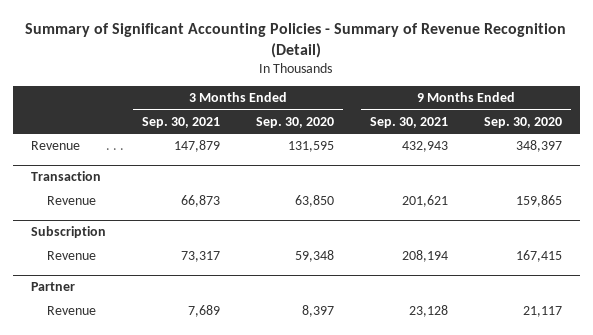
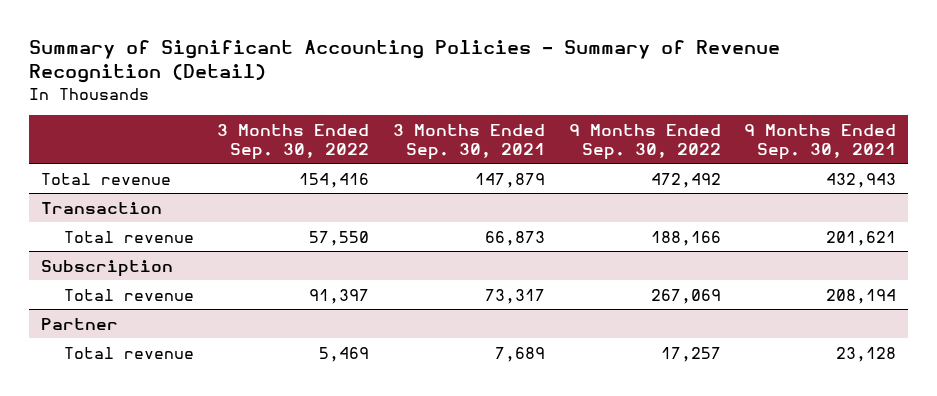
- | 3 Months Ended Sep. 30, 2021 | 3 Months Ended Sep. 30, 2020 | 9 Months Ended Sep. 30, 2021 | 9 Months Ended Sep. 30, 2020
+ | 3 Months Ended Sep. 30, 2022 | 3 Months Ended Sep. 30, 2021 | 9 Months Ended Sep. 30, 2022 | 9 Months Ended Sep. 30, 2021
- Revenue | 147,879 | 131,595 | 432,943 | 348,397
+ Total revenue | 154,416 | 147,879 | 472,492 | 432,943
@ Transaction
- Revenue | 66,873 | 63,850 | 201,621 | 159,865
+ Total revenue | 57,550 | 66,873 | 188,166 | 201,621
@ Subscription
- Revenue | 73,317 | 59,348 | 208,194 | 167,415
+ Total revenue | 91,397 | 73,317 | 267,069 | 208,194
@ Partner
- Revenue | 7,689 | 8,397 | 23,128 | 21,117
+ Total revenue | 5,469 | 7,689 | 17,257 | 23,128

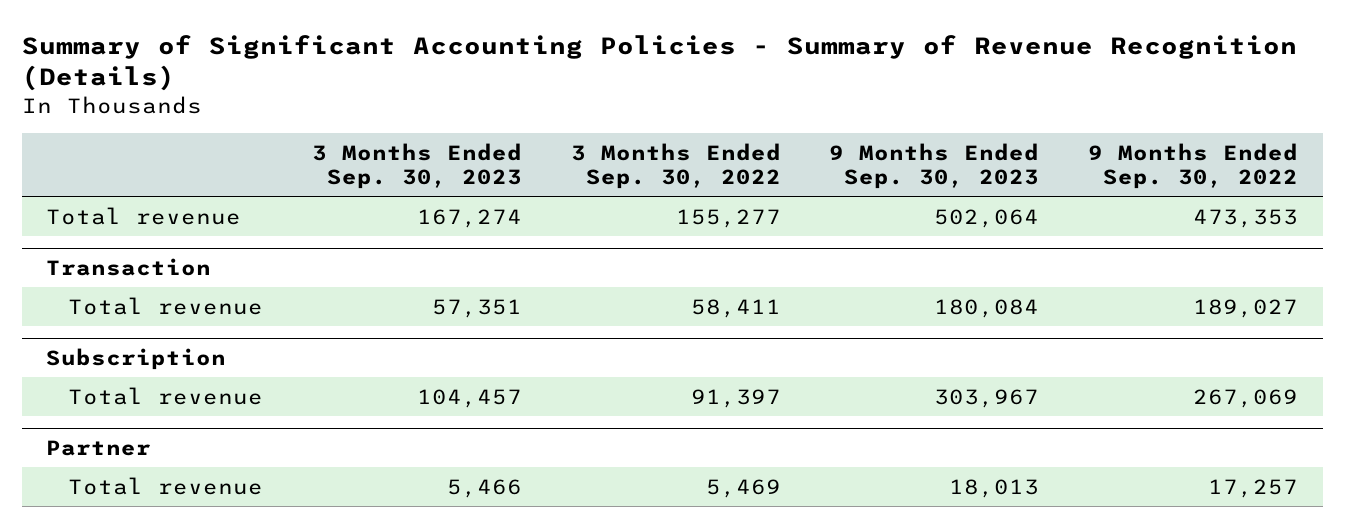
- Summary of Significant Accounting Policies - Summary of Revenue Recognition (Detail)
+ Summary of Significant Accounting Policies - Summary of Revenue Recognition (Details)
- | 3 Months Ended Sep. 30, 2022 | 3 Months Ended Sep. 30, 2021 | 9 Months Ended Sep. 30, 2022 | 9 Months Ended Sep. 30, 2021
+ | 3 Months Ended Sep. 30, 2023 | 3 Months Ended Sep. 30, 2022 | 9 Months Ended Sep. 30, 2023 | 9 Months Ended Sep. 30, 2022
- Total revenue | 154,416 | 147,879 | 472,492 | 432,943
+ Total revenue | 167,274 | 155,277 | 502,064 | 473,353
@ Transaction
- Total revenue | 57,550 | 66,873 | 188,166 | 201,621
+ Total revenue | 57,351 | 58,411 | 180,084 | 189,027

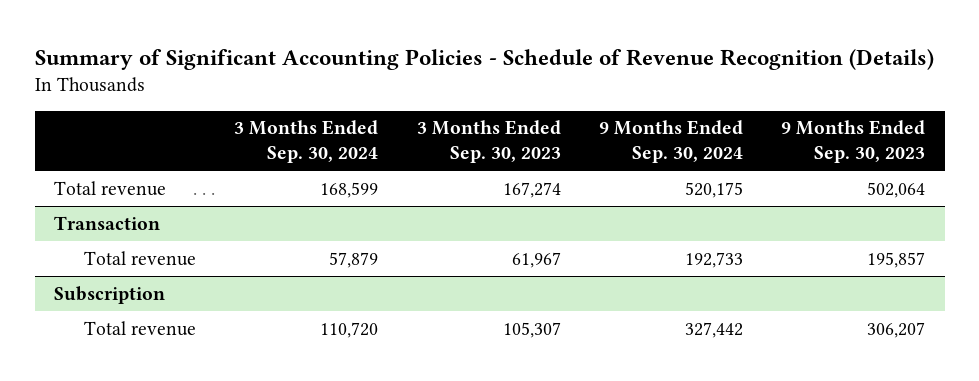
- Summary of Significant Accounting Policies - Summary of Revenue Recognition (Details)
+ Summary of Significant Accounting Policies - Schedule of Revenue Recognition (Details)
- | 3 Months Ended Sep. 30, 2023 | 3 Months Ended Sep. 30, 2022 | 9 Months Ended Sep. 30, 2023 | 9 Months Ended Sep. 30, 2022
+ | 3 Months Ended Sep. 30, 2024 | 3 Months Ended Sep. 30, 2023 | 9 Months Ended Sep. 30, 2024 | 9 Months Ended Sep. 30, 2023
@ Transaction
- Total revenue | 57,351 | 58,411 | 180,084 | 189,027
+ Total revenue | 57,879 | 61,967 | 192,733 | 195,857
@ Subscription
- Total revenue | 104,457 | 91,397 | 303,967 | 267,069
- Partner
- Total revenue | 5,466 | 5,469 | 18,013 | 17,257
@ Subscription
+ Total revenue | 110,720 | 105,307 | 327,442 | 306,207

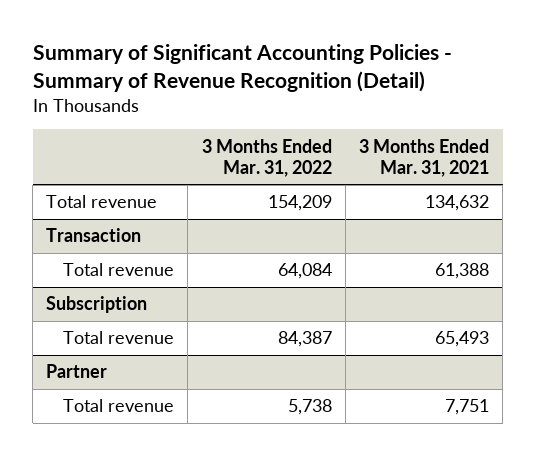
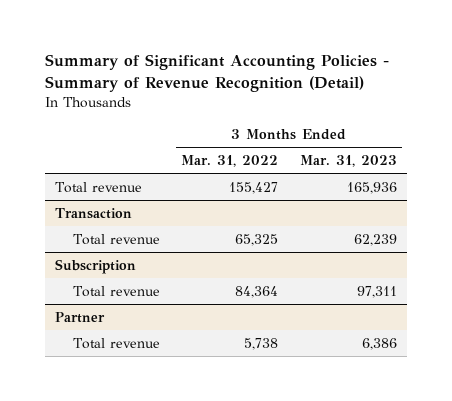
- | 3 Months Ended Mar. 31, 2022 | 3 Months Ended Mar. 31, 2021
+ | 3 Months Ended Mar. 31, 2022 | 3 Months Ended Mar. 31, 2023
- Total revenue | 154,209 | 134,632
+ Total revenue | 155,427 | 165,936
@ Transaction
- Total revenue | 64,084 | 61,388
+ Total revenue | 65,325 | 62,239
@ Subscription
- Total revenue | 84,387 | 65,493
+ Total revenue | 84,364 | 97,311

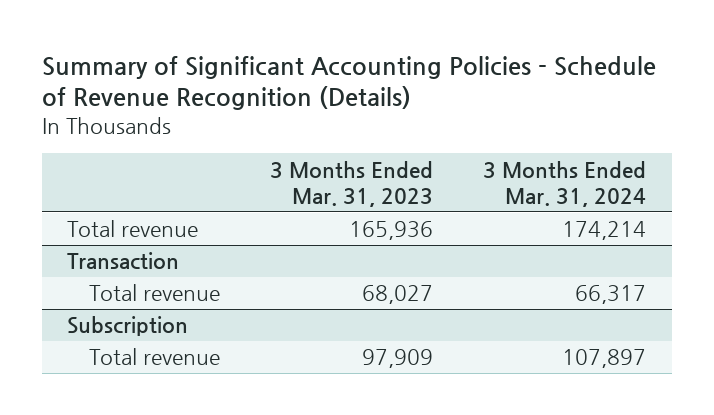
- Summary of Significant Accounting Policies - Summary of Revenue Recognition (Detail)
+ Summary of Significant Accounting Policies - Schedule of Revenue Recognition (Details)
- | 3 Months Ended Mar. 31, 2022 | 3 Months Ended Mar. 31, 2023
+ | 3 Months Ended Mar. 31, 2023 | 3 Months Ended Mar. 31, 2024
@ Transaction
- Total revenue | 65,325 | 62,239
+ Total revenue | 68,027 | 66,317
@ Subscription
- Total revenue | 84,364 | 97,311
- Partner
- Total revenue | 5,738 | 6,386
@ Subscription
+ Total revenue | 97,909 | 107,897

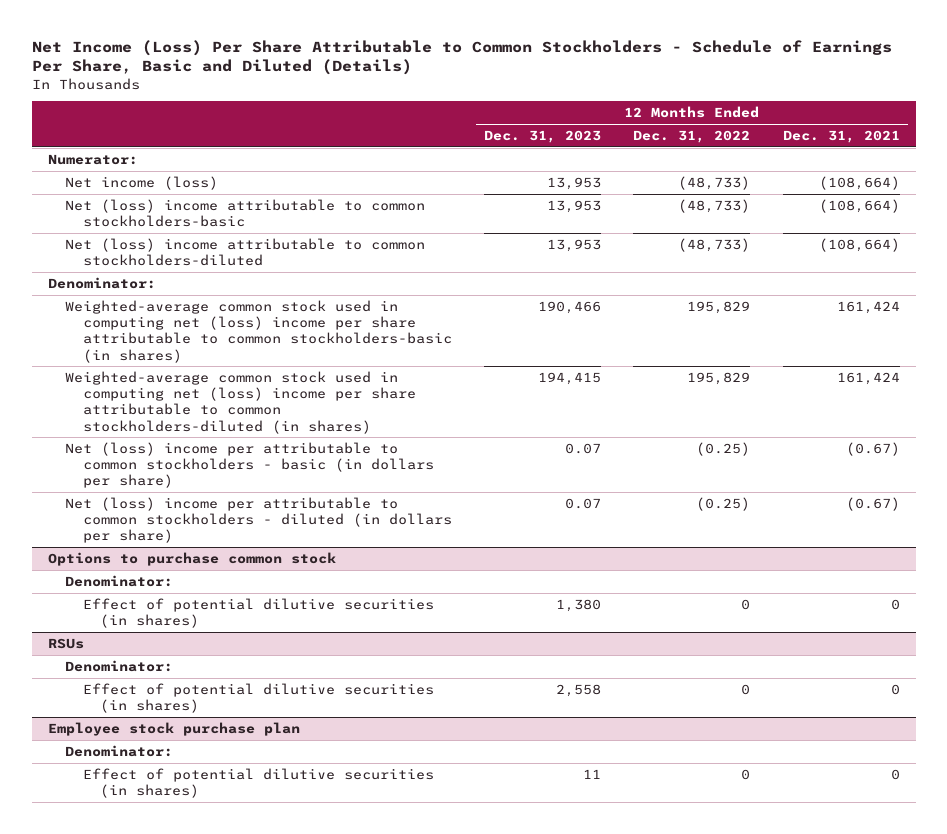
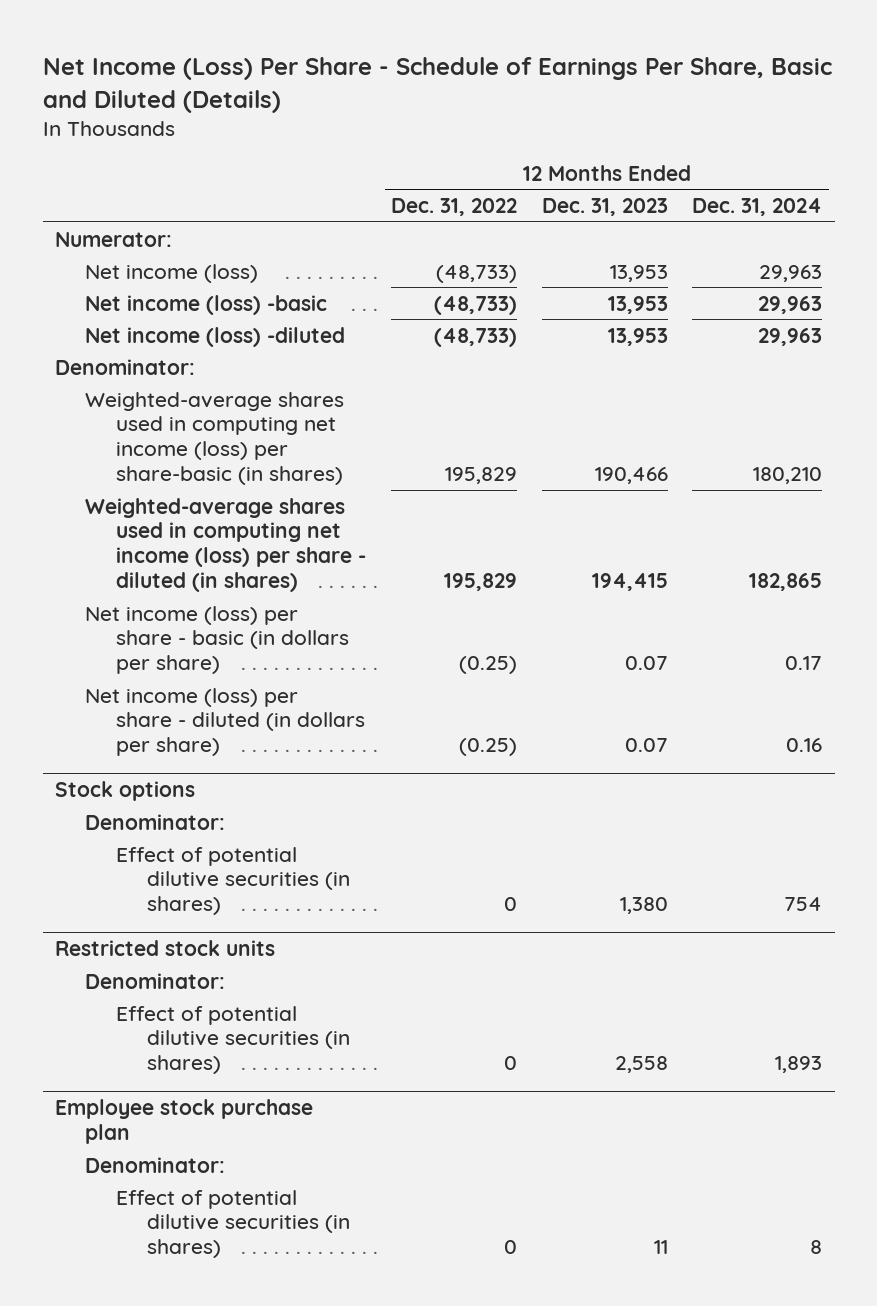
- Net Income (Loss) Per Share Attributable to Common Stockholders - Schedule of Earnings Per Share, Basic and Diluted (Details)
+ Net Income (Loss) Per Share - Schedule of Earnings Per Share, Basic and Diluted (Details)
- | 12 Months Ended Dec. 31, 2023 | 12 Months Ended Dec. 31, 2022 | 12 Months Ended Dec. 31, 2021
+ | 12 Months Ended Dec. 31, 2022 | 12 Months Ended Dec. 31, 2023 | 12 Months Ended Dec. 31, 2024
- Net (loss) income attributable to common stockholders-basic | 13,953 | (48,733) | (108,664)
- Net (loss) income attributable to common stockholders-diluted | 13,953 | (48,733) | (108,664)
+ Net income (loss) -basic | (48,733) | 13,953 | 29,963
+ Net income (loss) -diluted | (48,733) | 13,953 | 29,963
- Weighted-average common stock used in computing net (loss) income per share attributable to common stockholders-basic (in shares) | 190,466 | 195,829 | 161,424
- Weighted-average common stock used in computing net (loss) income per share attributable to common stockholders-diluted (in shares) | 194,415 | 195,829 | 161,424
- Net (loss) income per attributable to common stockholders - basic (in dollars per share) | 0.07 | (0.25) | (0.67)
- Net (loss) income per attributable to common stockholders - diluted (in dollars per share) | 0.07 | (0.25) | (0.67)
- Options to purchase common stock
+ Weighted-average shares used in computing net income (loss) per share-basic (in shares) | 195,829 | 190,466 | 180,210
+ Weighted-average shares used in computing net income (loss) per share - diluted (in shares) | 195,829 | 194,415 | 182,865
+ Net income (loss) per share - basic (in dollars per share) | (0.25) | 0.07 | 0.17
+ Net income (loss) per share - diluted (in dollars per share) | (0.25) | 0.07 | 0.16
+ Stock options
- RSUs
+ Restricted stock units

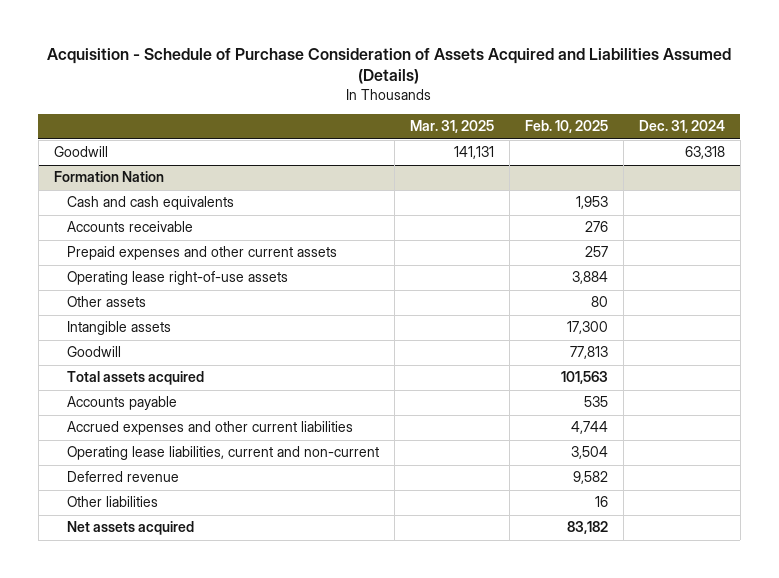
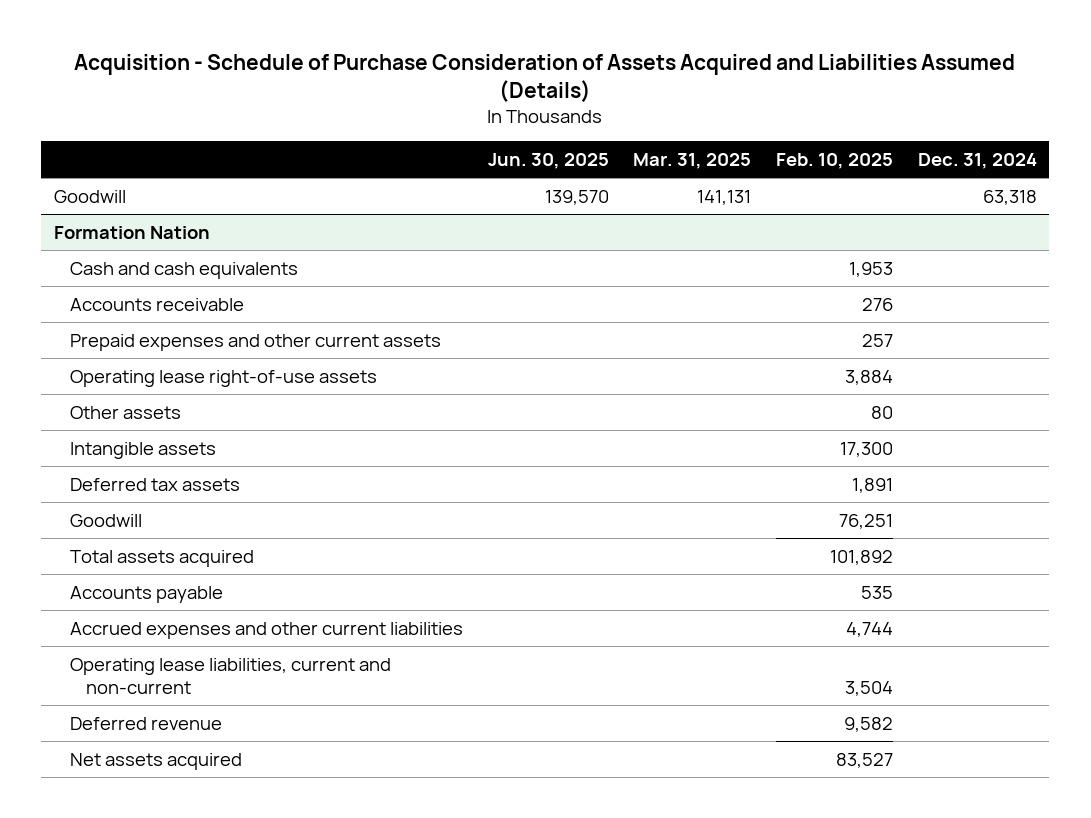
- | Mar. 31, 2025 | Feb. 10, 2025 | Dec. 31, 2024
+ | Jun. 30, 2025 | Mar. 31, 2025 | Feb. 10, 2025 | Dec. 31, 2024
@ Formation Nation
- Goodwill | | 77,813 |
- Total assets acquired | | 101,563 |
+ Deferred tax assets | | | 1,891 |
+ Goodwill | | | 76,251 |
+ Total assets acquired | | | 101,892 |
- Other liabilities | | 16 |
- Net assets acquired | | 83,182 |
+ Net assets acquired | | | 83,527 |

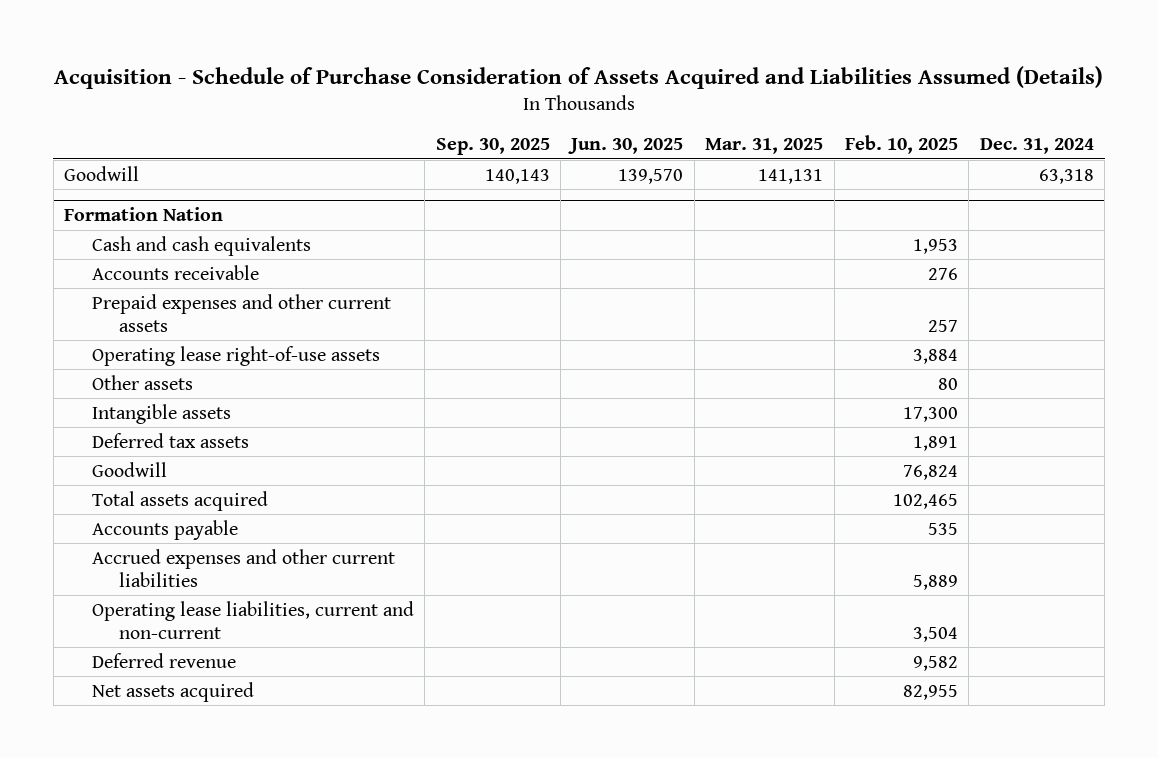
- | Jun. 30, 2025 | Mar. 31, 2025 | Feb. 10, 2025 | Dec. 31, 2024
+ | Sep. 30, 2025 | Jun. 30, 2025 | Mar. 31, 2025 | Feb. 10, 2025 | Dec. 31, 2024
@ Formation Nation
- Goodwill | | | 76,251 |
- Total assets acquired | | | 101,892 |
+ Goodwill | | | | 76,824 |
+ Total assets acquired | | | | 102,465 |
- Accrued expenses and other current liabilities | | | 4,744 |
+ Accrued expenses and other current liabilities | | | | 5,889 |
- Net assets acquired | | | 83,527 |
+ Net assets acquired | | | | 82,955 |

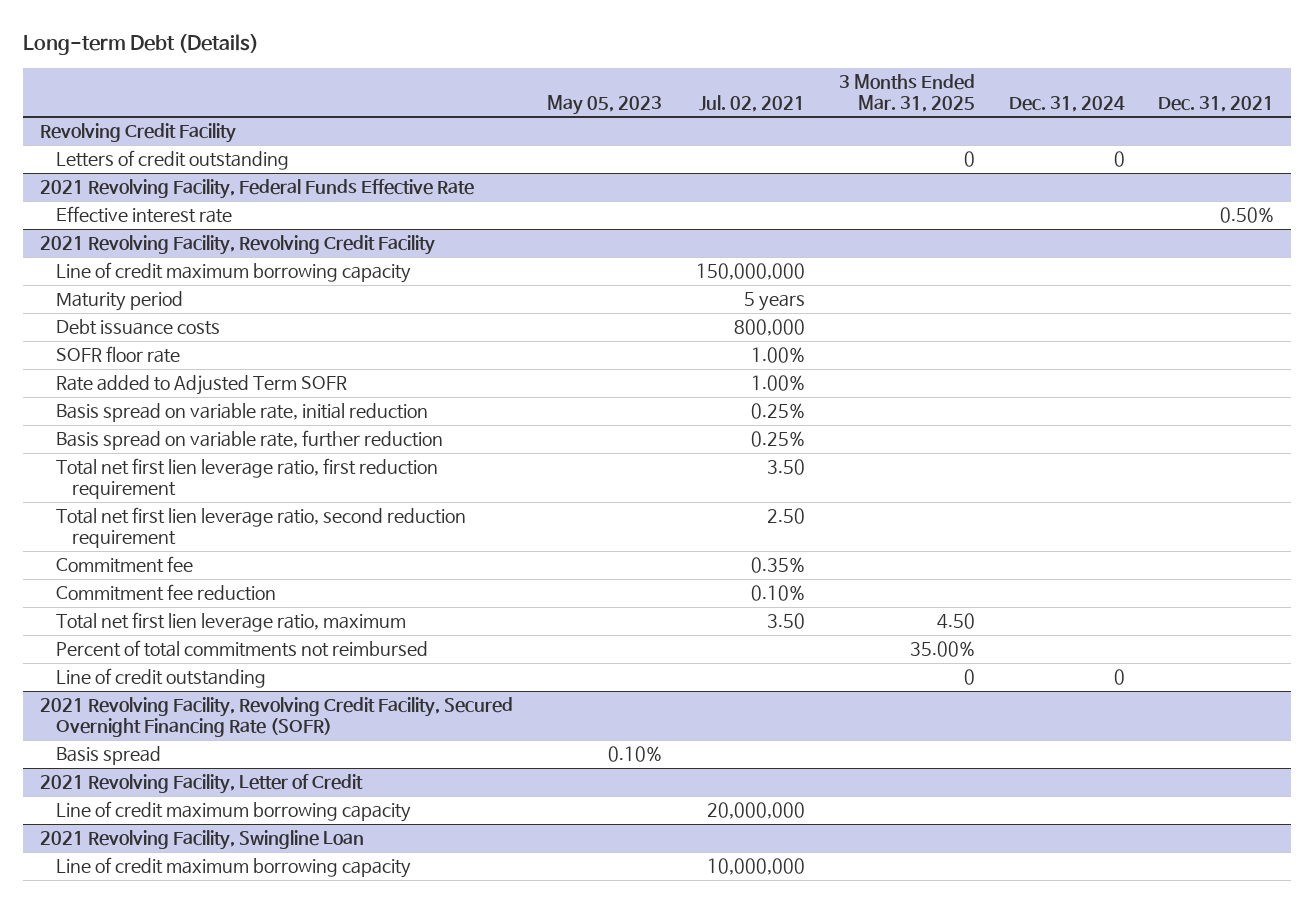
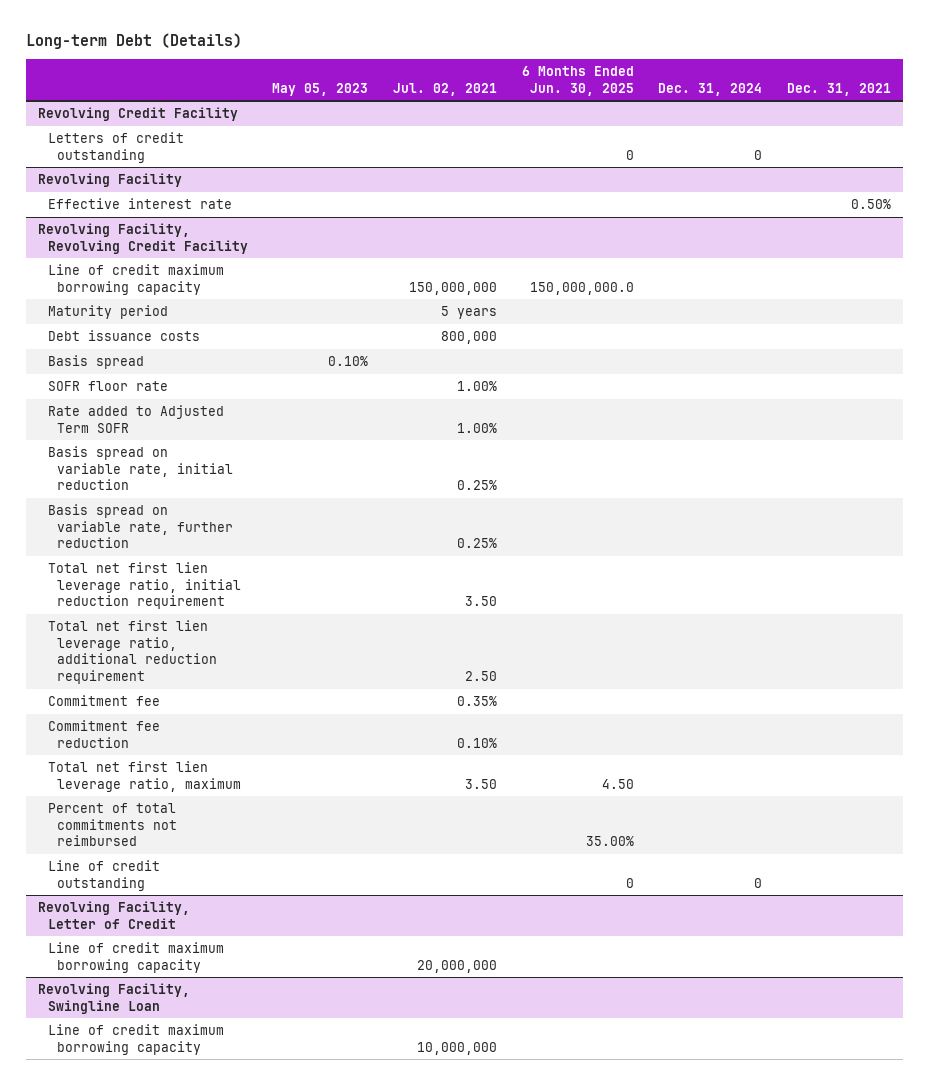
- | May 05, 2023 | Jul. 02, 2021 | 3 Months Ended Mar. 31, 2025 | Dec. 31, 2024 | Dec. 31, 2021
+ | May 05, 2023 | Jul. 02, 2021 | 6 Months Ended Jun. 30, 2025 | Dec. 31, 2024 | Dec. 31, 2021
- 2021 Revolving Facility, Federal Funds Effective Rate
+ Revolving Facility
- 2021 Revolving Facility, Revolving Credit Facility
+ Revolving Facility, Revolving Credit Facility
+ Basis spread | 0.10% | | | |
- Total net first lien leverage ratio, first reduction requirement | | 3.50 | | |
- Total net first lien leverage ratio, second reduction requirement | | 2.50 | | |
+ Total net first lien leverage ratio, initial reduction requirement | | 3.50 | | |
+ Total net first lien leverage ratio, additional reduction requirement | | 2.50 | | |
- 2021 Revolving Facility, Revolving Credit Facility, Secured Overnight Financing Rate (SOFR)
- Basis spread | 0.10% | | | |
- 2021 Revolving Facility, Letter of Credit
+ Revolving Facility, Letter of Credit
- 2021 Revolving Facility, Swingline Loan
+ Revolving Facility, Swingline Loan

